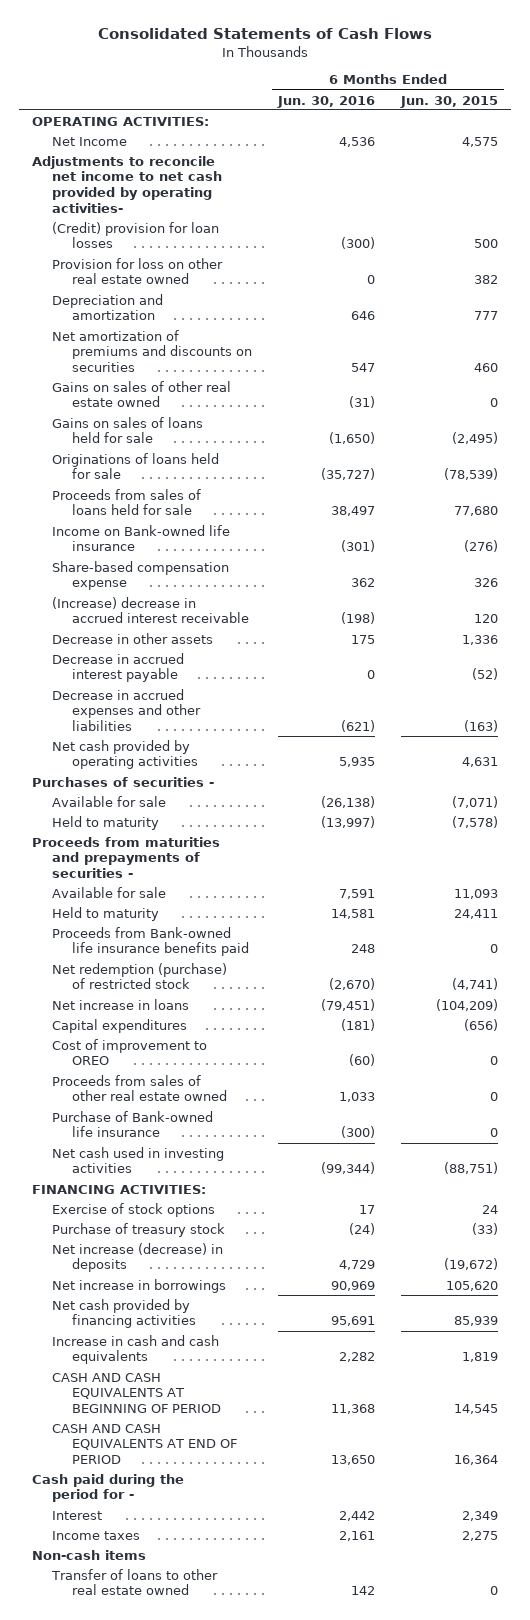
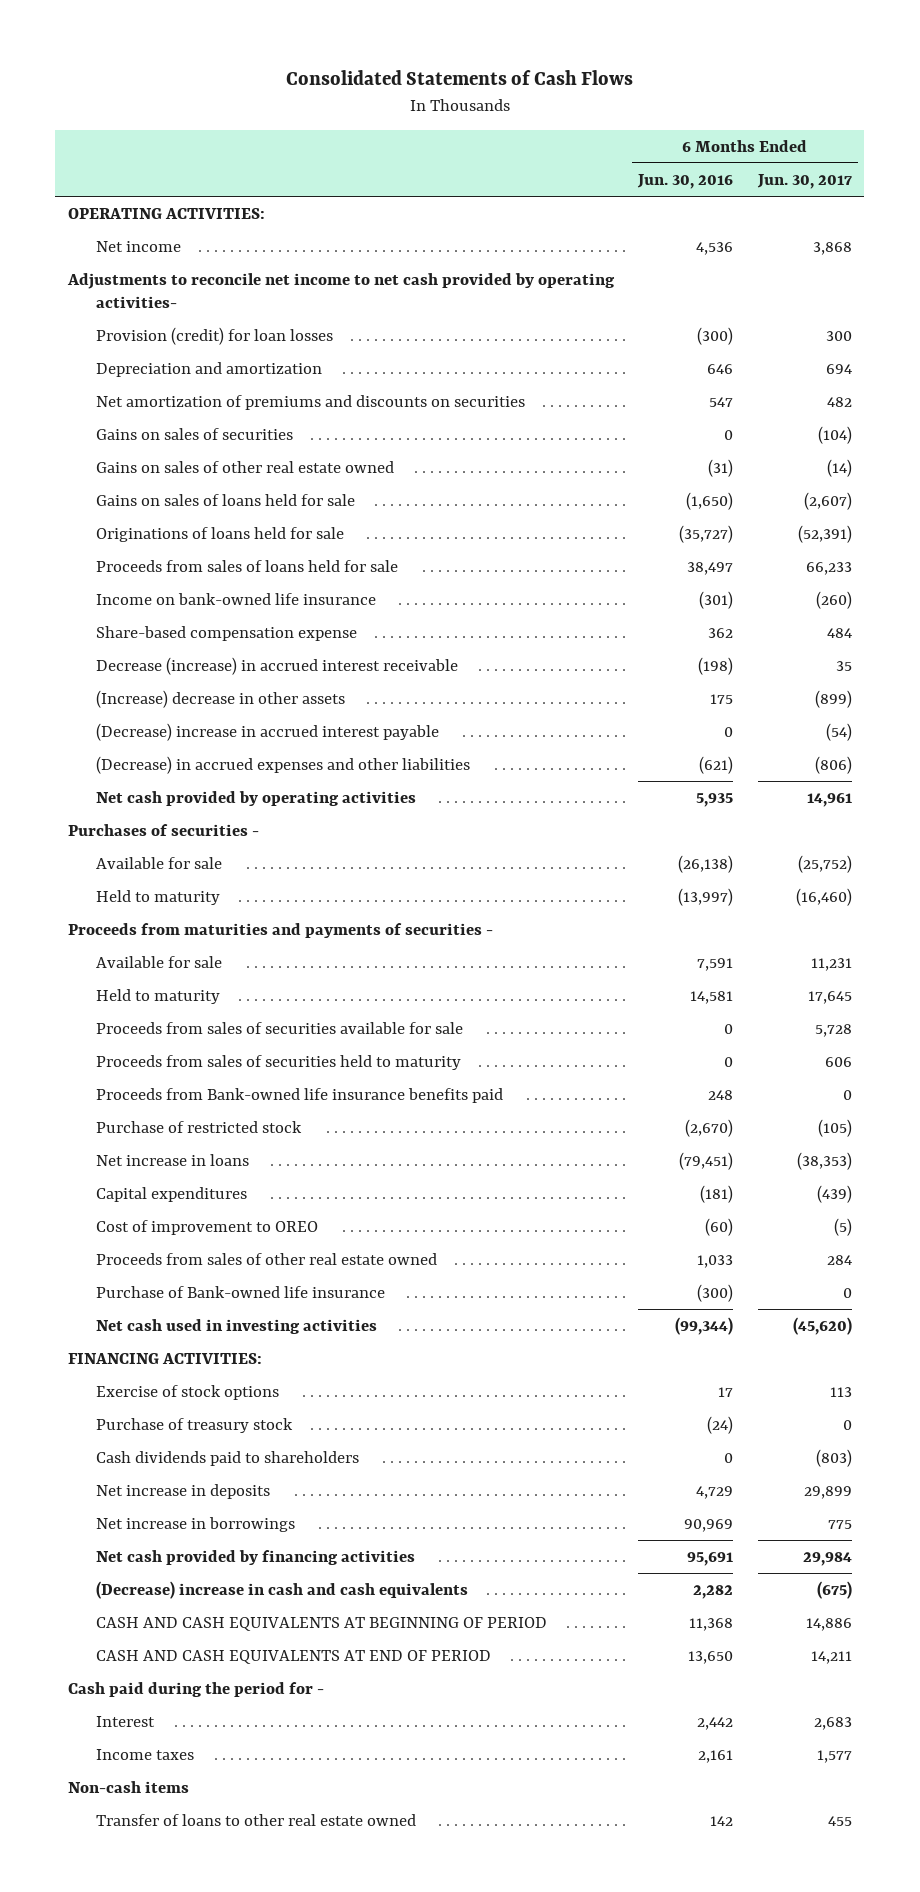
- | 6 Months Ended Jun. 30, 2016 | 6 Months Ended Jun. 30, 2015
+ | 6 Months Ended Jun. 30, 2016 | 6 Months Ended Jun. 30, 2017
- Net Income | 4,536 | 4,575
+ Net income | 4,536 | 3,868
- (Credit) provision for loan losses | (300) | 500
- Provision for loss on other real estate owned | 0 | 382
+ Provision (credit) for loan losses | (300) | 300
+ Gains on sales of securities | 0 | (104)
- Income on Bank-owned life insurance | (301) | (276)
+ Income on bank-owned life insurance | (301) | (260)
- (Increase) decrease in accrued interest receivable | (198) | 120
- Decrease in other assets | 175 | 1,336
- Decrease in accrued interest payable | 0 | (52)
- Decrease in accrued expenses and other liabilities | (621) | (163)
+ Decrease (increase) in accrued interest receivable | (198) | 35
+ (Increase) decrease in other assets | 175 | (899)
+ (Decrease) increase in accrued interest payable | 0 | (54)
+ (Decrease) in accrued expenses and other liabilities | (621) | (806)
- Proceeds from maturities and prepayments of securities -
+ Proceeds from maturities and payments of securities -
+ Proceeds from sales of securities available for sale | 0 | 5,728
+ Proceeds from sales of securities held to maturity | 0 | 606
- Net redemption (purchase) of restricted stock | (2,670) | (4,741)
+ Purchase of restricted stock | (2,670) | (105)
- Net increase (decrease) in deposits | 4,729 | (19,672)
+ Cash dividends paid to shareholders | 0 | (803)
+ Net increase in deposits | 4,729 | 29,899
- Increase in cash and cash equivalents | 2,282 | 1,819
+ (Decrease) increase in cash and cash equivalents | 2,282 | (675)

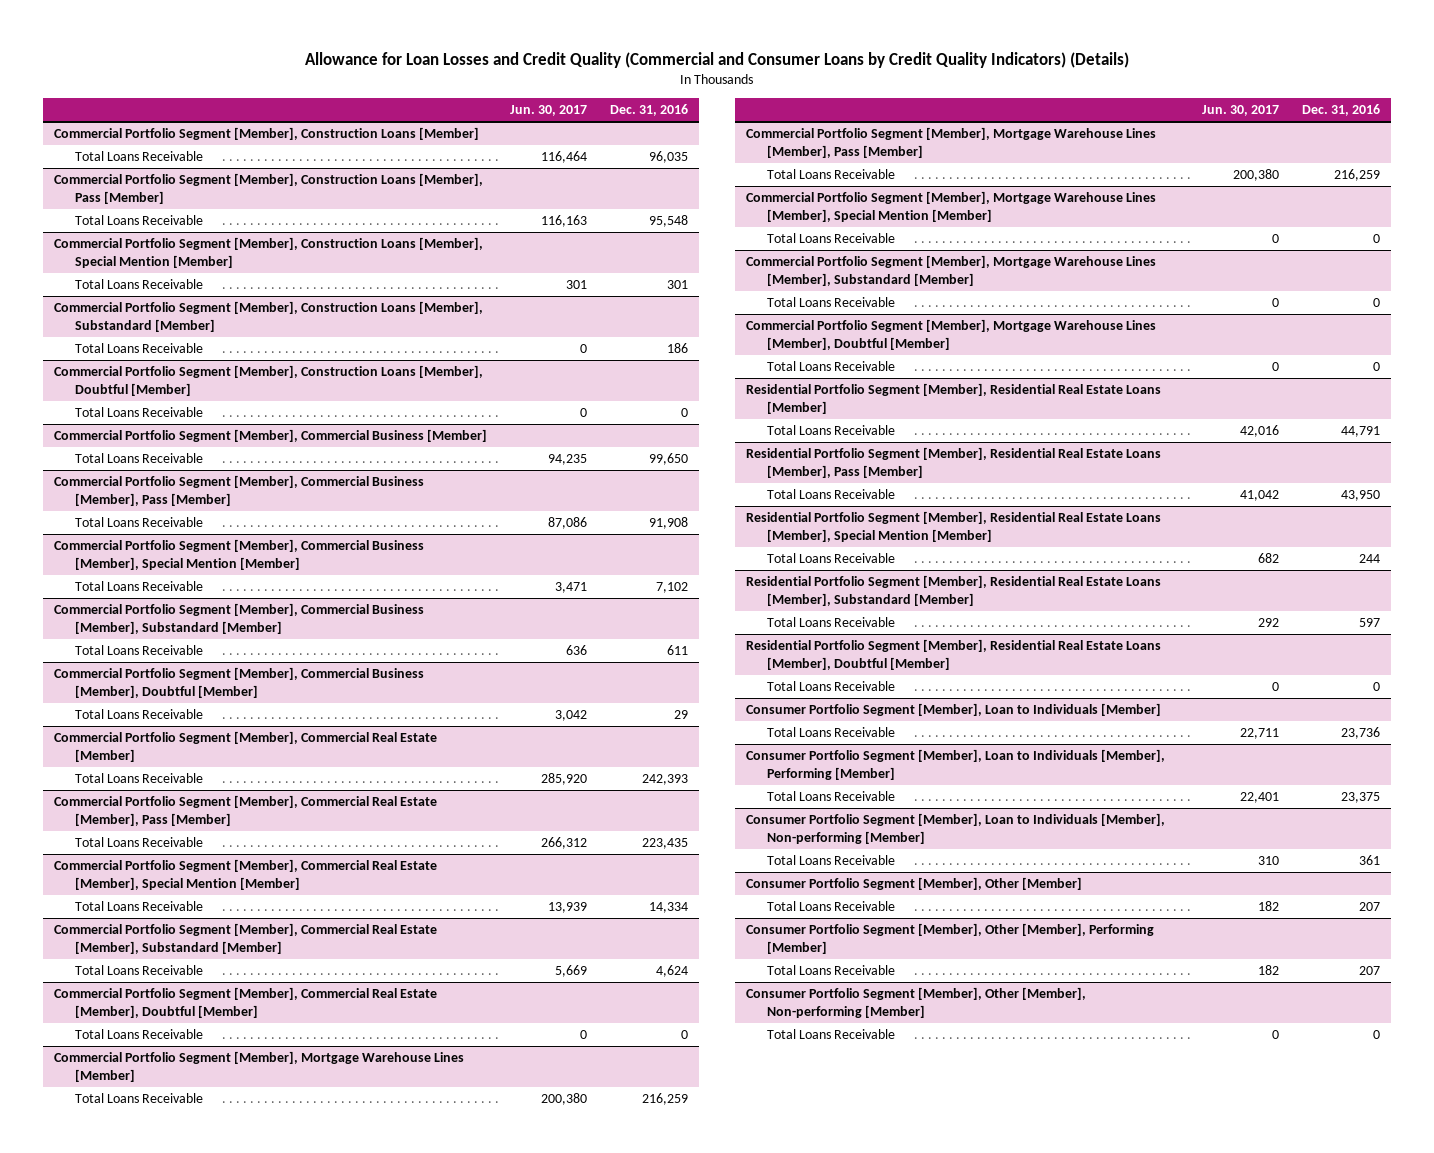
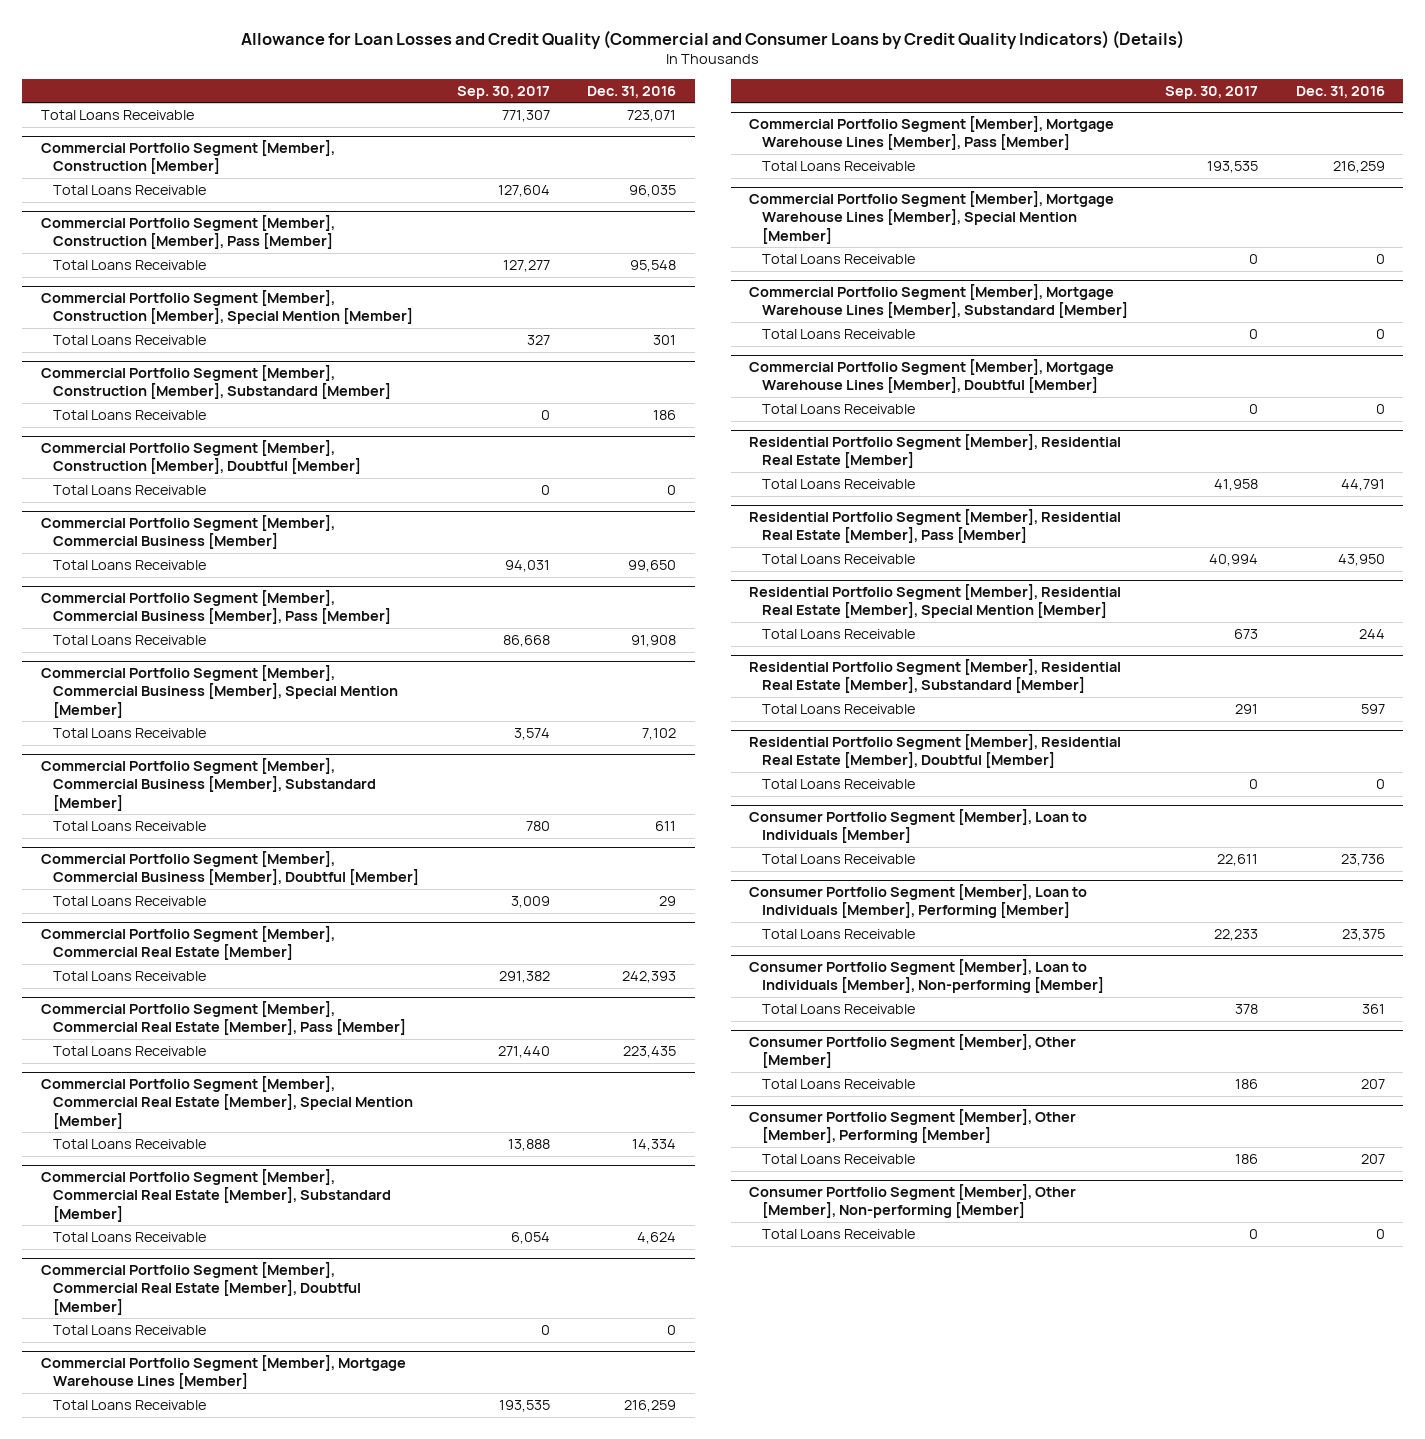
- | Jun. 30, 2017 | Dec. 31, 2016
+ | Sep. 30, 2017 | Dec. 31, 2016
- Commercial Portfolio Segment [Member], Construction Loans [Member]
+ Total Loans Receivable | 771,307 | 723,071
+ Commercial Portfolio Segment [Member], Construction [Member]
- Commercial Portfolio Segment [Member], Construction Loans [Member], Pass [Member]
+ Commercial Portfolio Segment [Member], Construction [Member], Pass [Member]
- Commercial Portfolio Segment [Member], Construction Loans [Member], Special Mention [Member]
+ Commercial Portfolio Segment [Member], Construction [Member], Special Mention [Member]
- Commercial Portfolio Segment [Member], Construction Loans [Member], Substandard [Member]
+ Commercial Portfolio Segment [Member], Construction [Member], Substandard [Member]
- Commercial Portfolio Segment [Member], Construction Loans [Member], Doubtful [Member]
+ Commercial Portfolio Segment [Member], Construction [Member], Doubtful [Member]
- Residential Portfolio Segment [Member], Residential Real Estate Loans [Member]
+ Residential Portfolio Segment [Member], Residential Real Estate [Member]
- Residential Portfolio Segment [Member], Residential Real Estate Loans [Member], Pass [Member]
+ Residential Portfolio Segment [Member], Residential Real Estate [Member], Pass [Member]
- Residential Portfolio Segment [Member], Residential Real Estate Loans [Member], Special Mention [Member]
+ Residential Portfolio Segment [Member], Residential Real Estate [Member], Special Mention [Member]
- Residential Portfolio Segment [Member], Residential Real Estate Loans [Member], Substandard [Member]
+ Residential Portfolio Segment [Member], Residential Real Estate [Member], Substandard [Member]
- Residential Portfolio Segment [Member], Residential Real Estate Loans [Member], Doubtful [Member]
+ Residential Portfolio Segment [Member], Residential Real Estate [Member], Doubtful [Member]

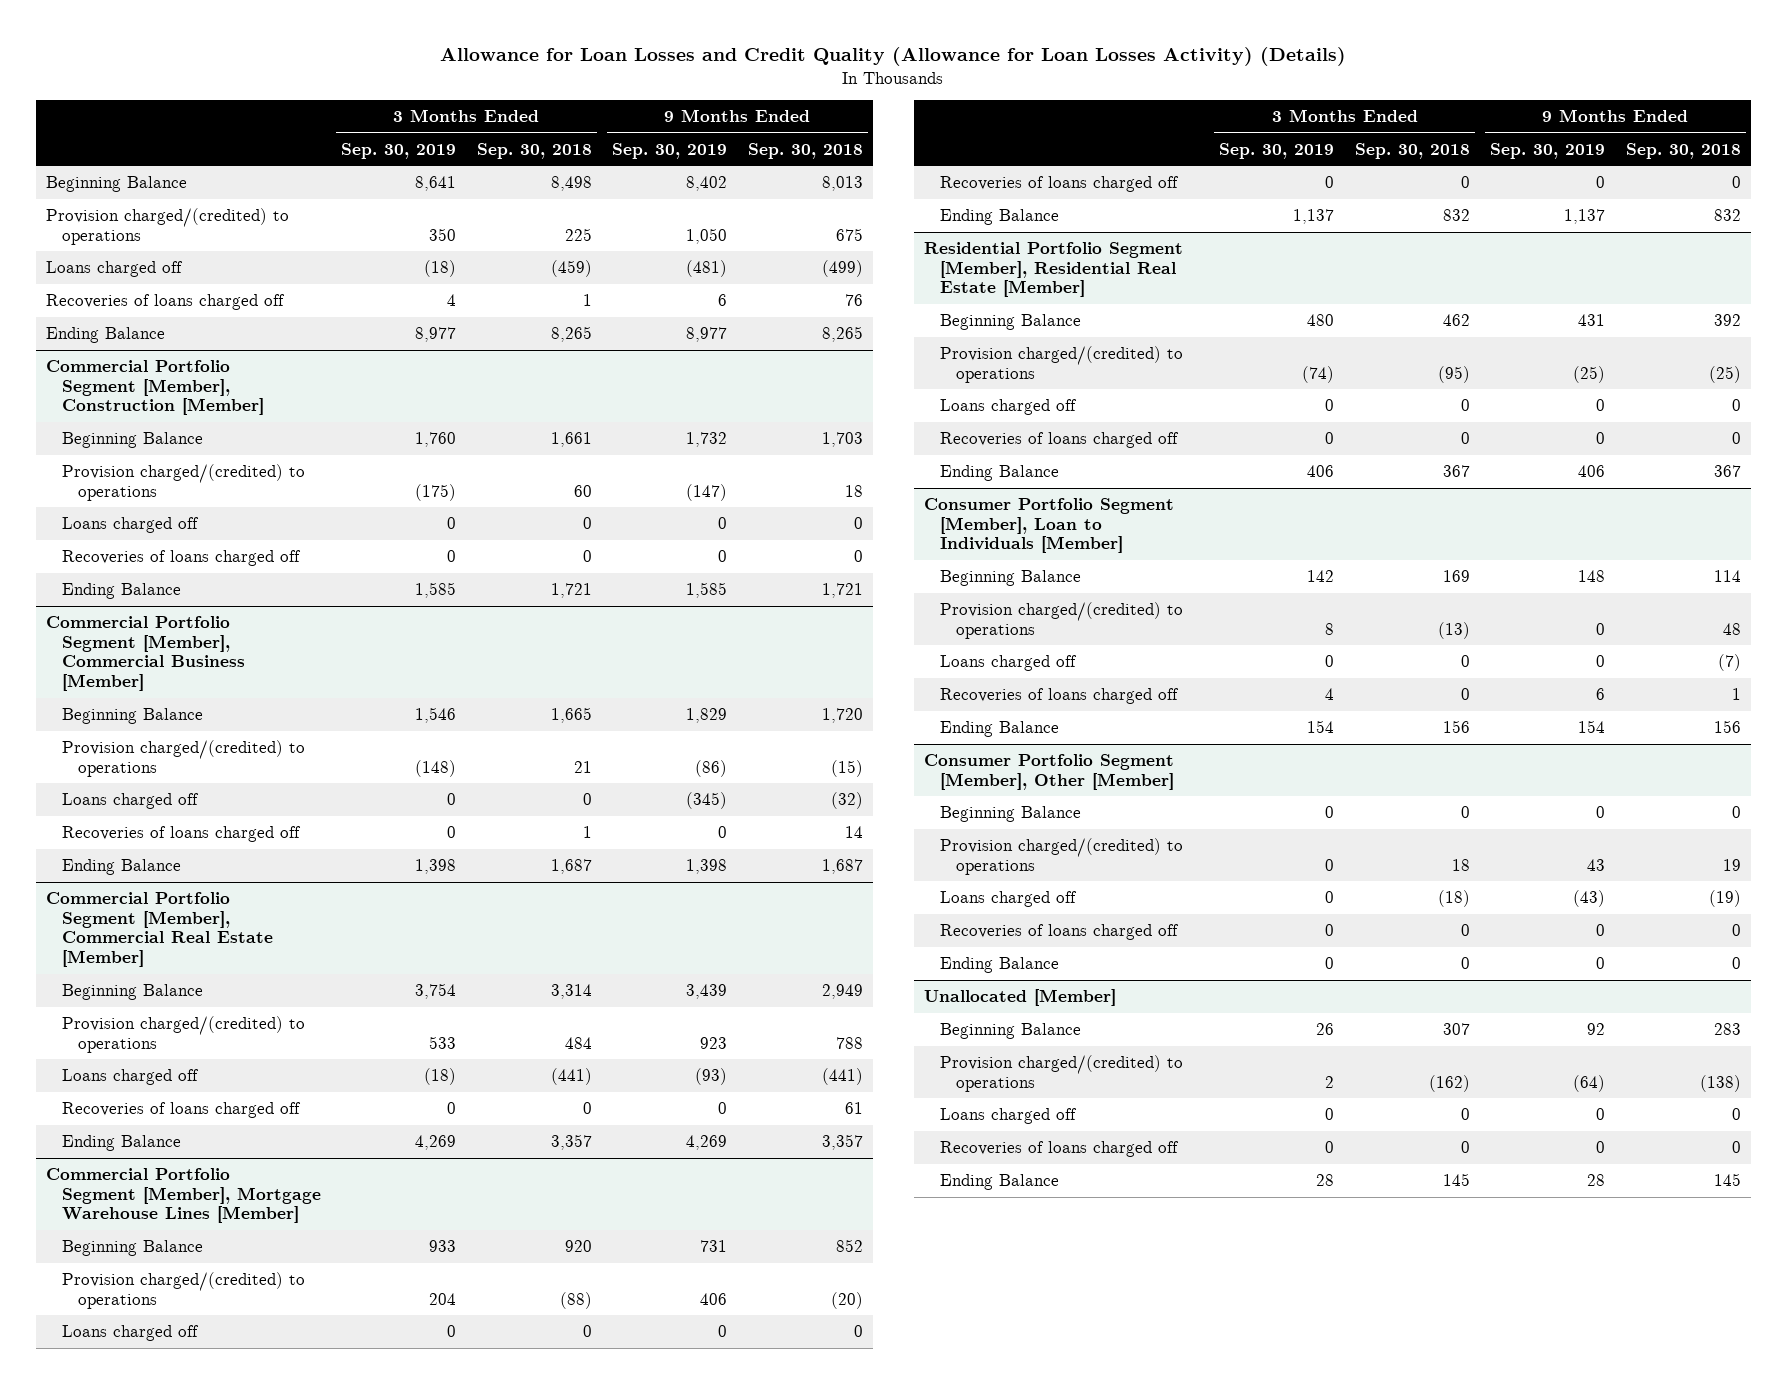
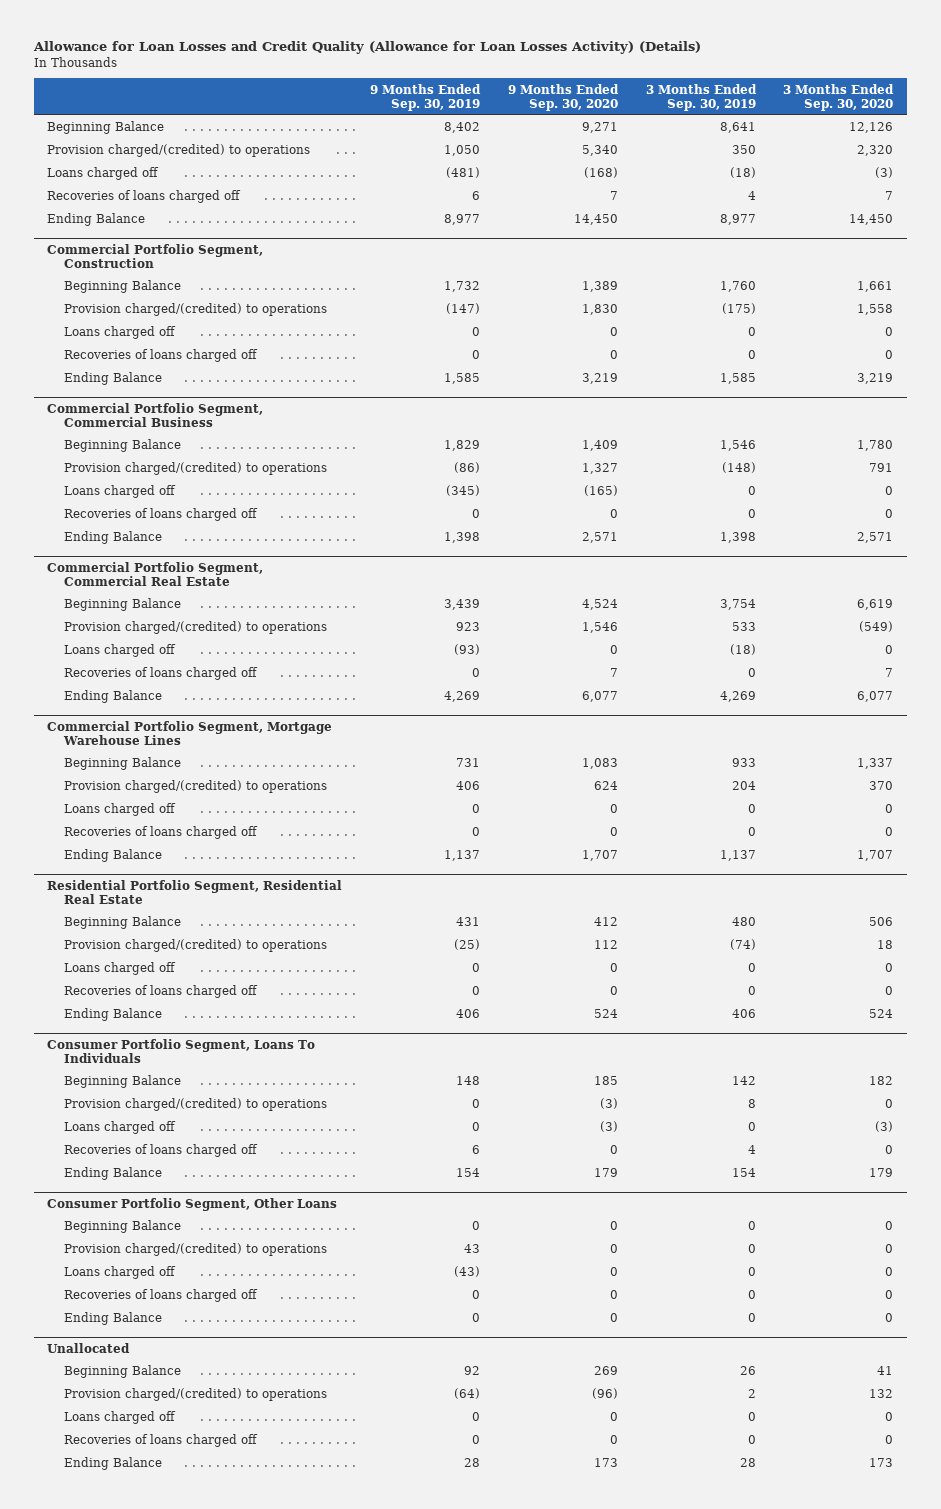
- | 3 Months Ended Sep. 30, 2019 | 3 Months Ended Sep. 30, 2018 | 9 Months Ended Sep. 30, 2019 | 9 Months Ended Sep. 30, 2018
+ | 9 Months Ended Sep. 30, 2019 | 9 Months Ended Sep. 30, 2020 | 3 Months Ended Sep. 30, 2019 | 3 Months Ended Sep. 30, 2020
- Commercial Portfolio Segment [Member], Construction [Member]
+ Commercial Portfolio Segment, Construction
- Commercial Portfolio Segment [Member], Commercial Business [Member]
+ Commercial Portfolio Segment, Commercial Business
- Commercial Portfolio Segment [Member], Commercial Real Estate [Member]
+ Commercial Portfolio Segment, Commercial Real Estate
- Commercial Portfolio Segment [Member], Mortgage Warehouse Lines [Member]
+ Commercial Portfolio Segment, Mortgage Warehouse Lines
- Residential Portfolio Segment [Member], Residential Real Estate [Member]
+ Residential Portfolio Segment, Residential Real Estate
- Consumer Portfolio Segment [Member], Loan to Individuals [Member]
+ Consumer Portfolio Segment, Loans To Individuals
- Consumer Portfolio Segment [Member], Other [Member]
+ Consumer Portfolio Segment, Other Loans
- Unallocated [Member]
+ Unallocated

